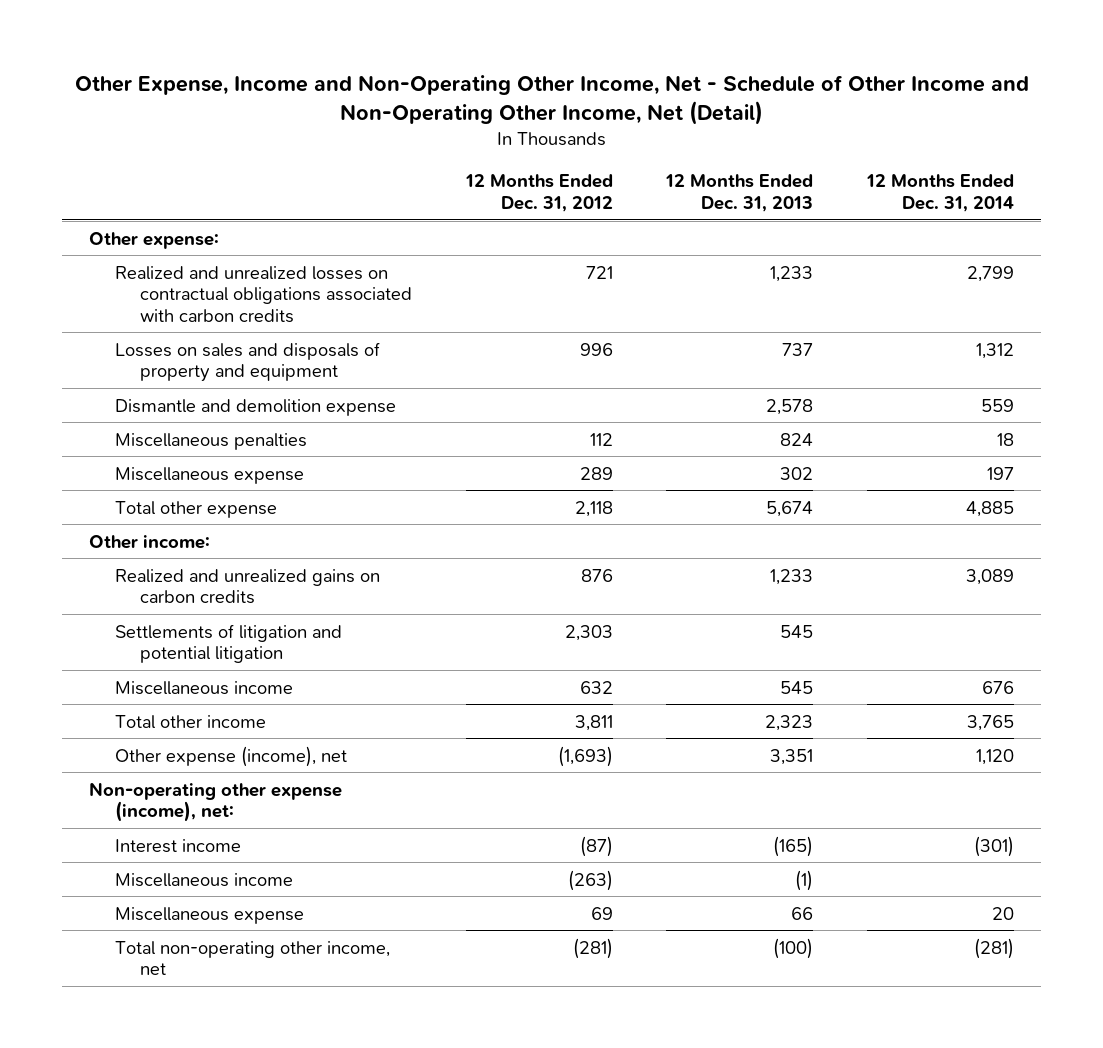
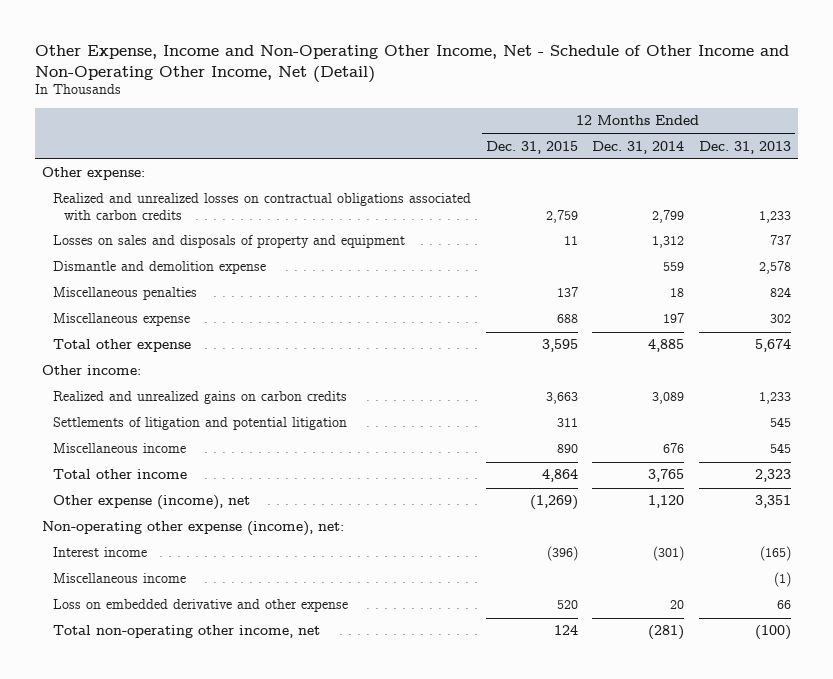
- | 12 Months Ended Dec. 31, 2012 | 12 Months Ended Dec. 31, 2013 | 12 Months Ended Dec. 31, 2014
+ | 12 Months Ended Dec. 31, 2015 | 12 Months Ended Dec. 31, 2014 | 12 Months Ended Dec. 31, 2013
- Miscellaneous expense | 69 | 66 | 20
+ Loss on embedded derivative and other expense | 520 | 20 | 66

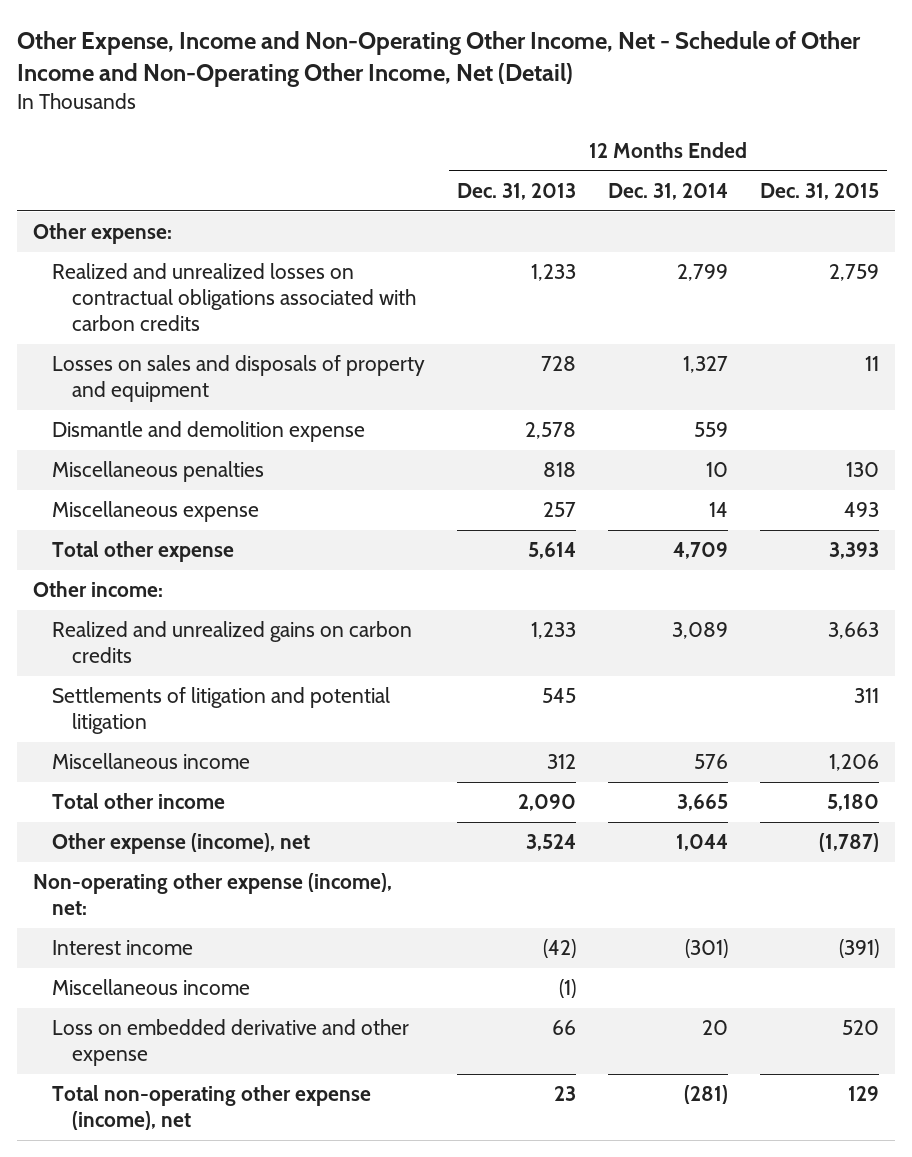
- | 12 Months Ended Dec. 31, 2015 | 12 Months Ended Dec. 31, 2014 | 12 Months Ended Dec. 31, 2013
+ | 12 Months Ended Dec. 31, 2013 | 12 Months Ended Dec. 31, 2014 | 12 Months Ended Dec. 31, 2015
- Losses on sales and disposals of property and equipment | 11 | 1,312 | 737
+ Losses on sales and disposals of property and equipment | 728 | 1,327 | 11
- Miscellaneous penalties | 137 | 18 | 824
- Miscellaneous expense | 688 | 197 | 302
- Total other expense | 3,595 | 4,885 | 5,674
+ Miscellaneous penalties | 818 | 10 | 130
+ Miscellaneous expense | 257 | 14 | 493
+ Total other expense | 5,614 | 4,709 | 3,393
- Miscellaneous income | 890 | 676 | 545
- Total other income | 4,864 | 3,765 | 2,323
- Other expense (income), net | (1,269) | 1,120 | 3,351
+ Miscellaneous income | 312 | 576 | 1,206
+ Total other income | 2,090 | 3,665 | 5,180
+ Other expense (income), net | 3,524 | 1,044 | (1,787)
- Interest income | (396) | (301) | (165)
+ Interest income | (42) | (301) | (391)
- Total non-operating other income, net | 124 | (281) | (100)
+ Total non-operating other expense (income), net | 23 | (281) | 129

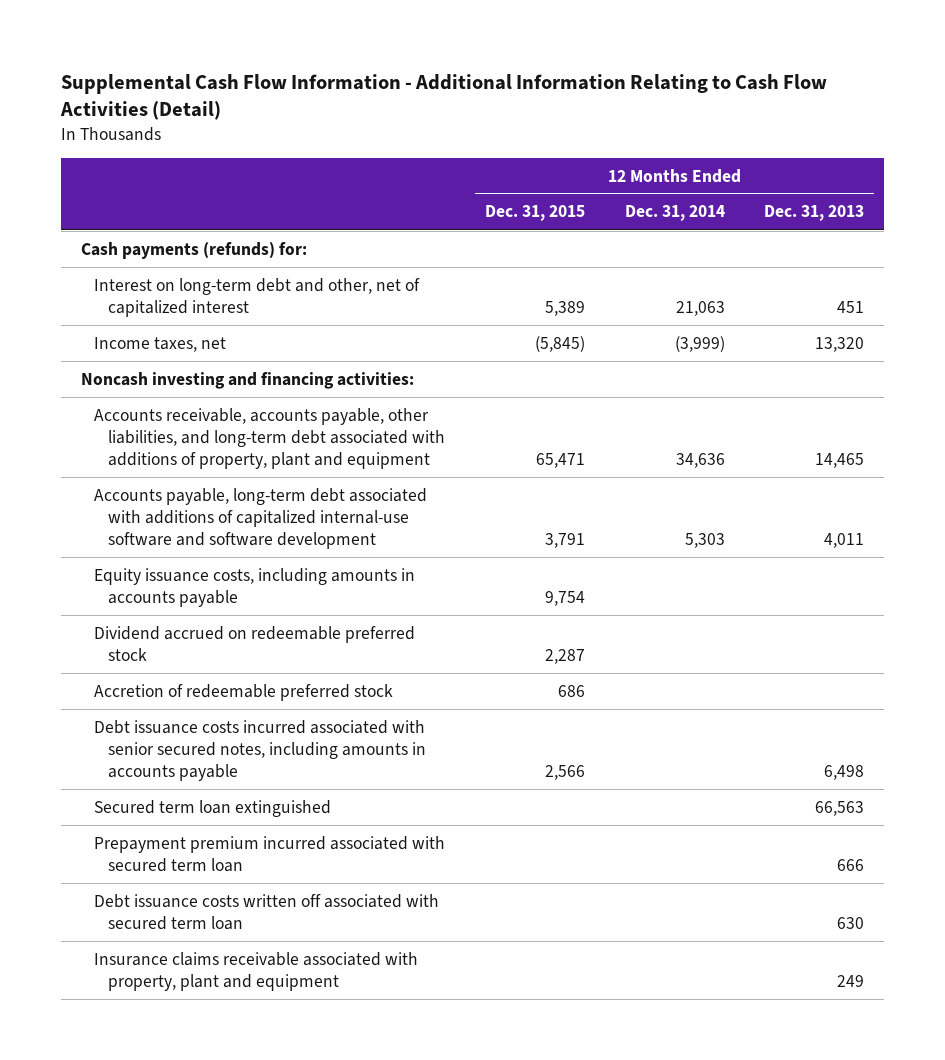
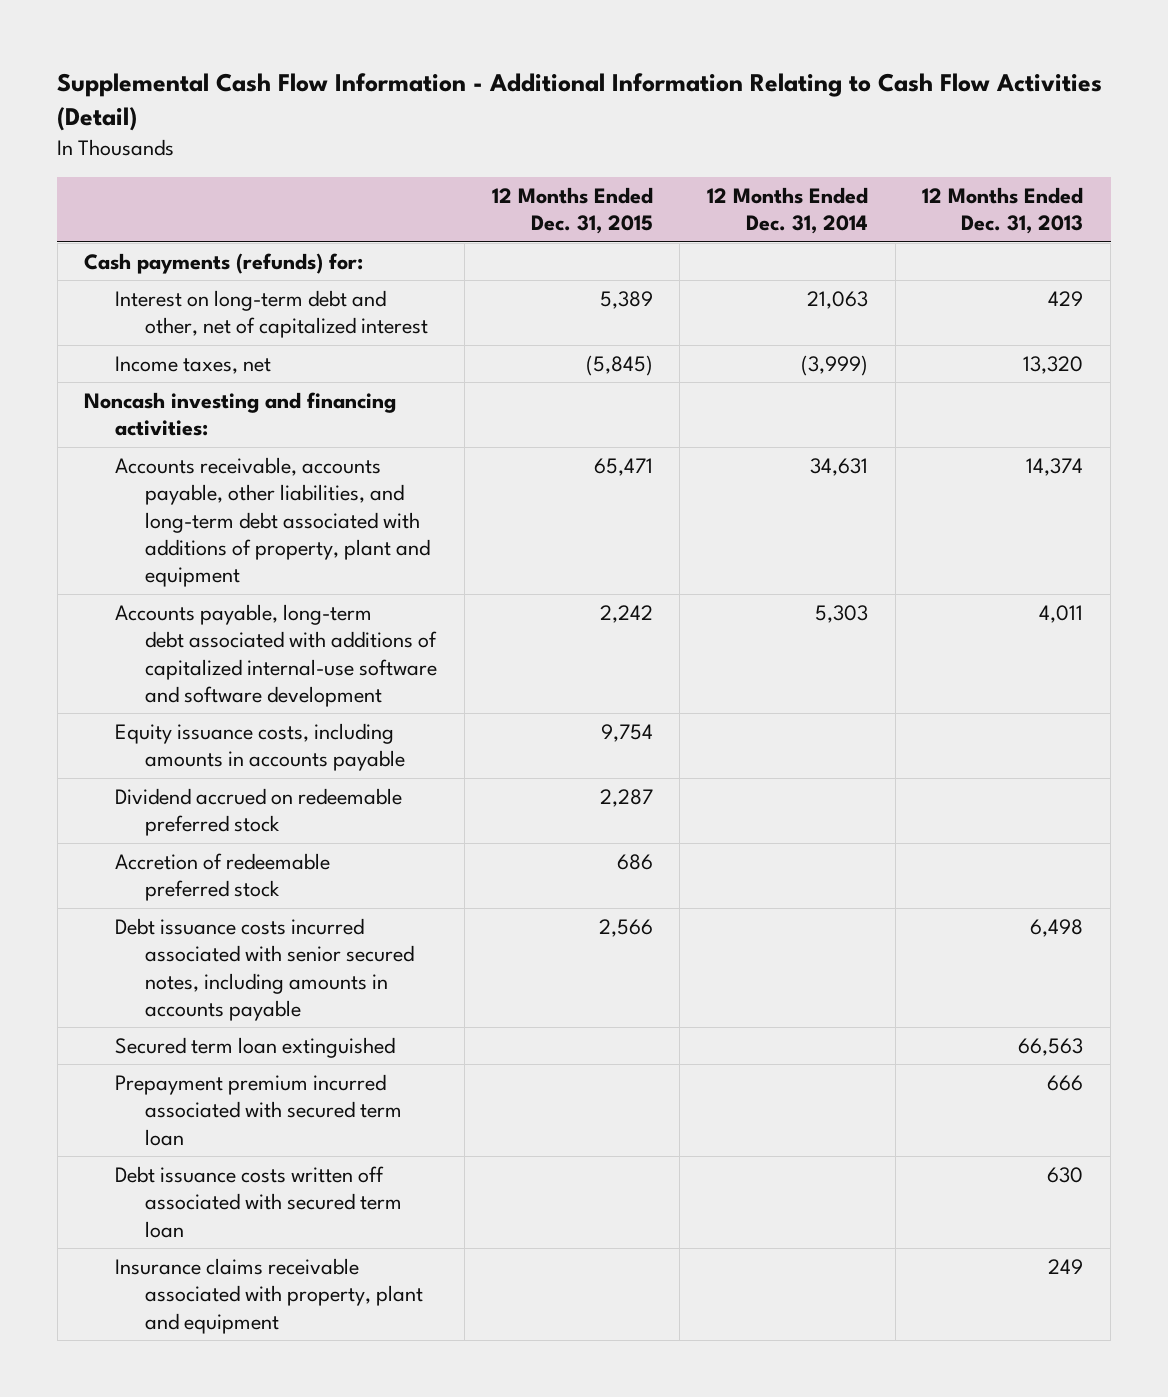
- Interest on long-term debt and other, net of capitalized interest | 5,389 | 21,063 | 451
+ Interest on long-term debt and other, net of capitalized interest | 5,389 | 21,063 | 429
- Accounts receivable, accounts payable, other liabilities, and long-term debt associated with additions of property, plant and equipment | 65,471 | 34,636 | 14,465
- Accounts payable, long-term debt associated with additions of capitalized internal-use software and software development | 3,791 | 5,303 | 4,011
+ Accounts receivable, accounts payable, other liabilities, and long-term debt associated with additions of property, plant and equipment | 65,471 | 34,631 | 14,374
+ Accounts payable, long-term debt associated with additions of capitalized internal-use software and software development | 2,242 | 5,303 | 4,011

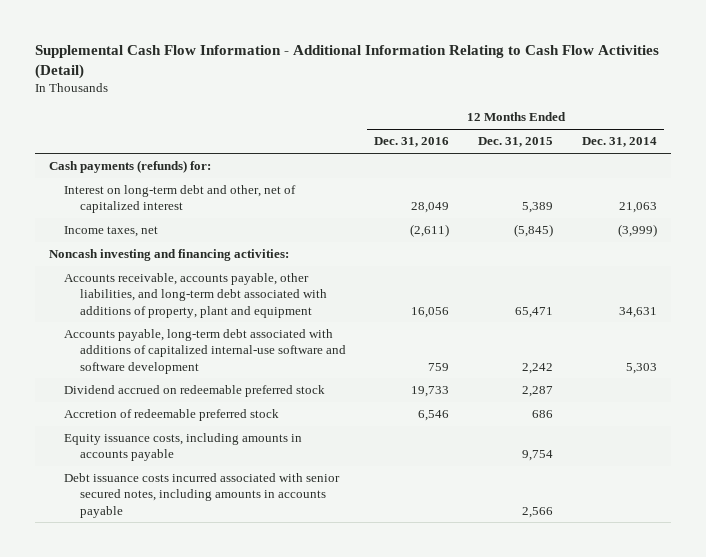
- | 12 Months Ended Dec. 31, 2015 | 12 Months Ended Dec. 31, 2014 | 12 Months Ended Dec. 31, 2013
+ | 12 Months Ended Dec. 31, 2016 | 12 Months Ended Dec. 31, 2015 | 12 Months Ended Dec. 31, 2014
moved down: Equity issuance costs, including amounts in accounts payable | | 9,754 |
- Secured term loan extinguished | | | 66,563
- Prepayment premium incurred associated with secured term loan | | | 666
- Debt issuance costs written off associated with secured term loan | | | 630
- Insurance claims receivable associated with property, plant and equipment | | | 249

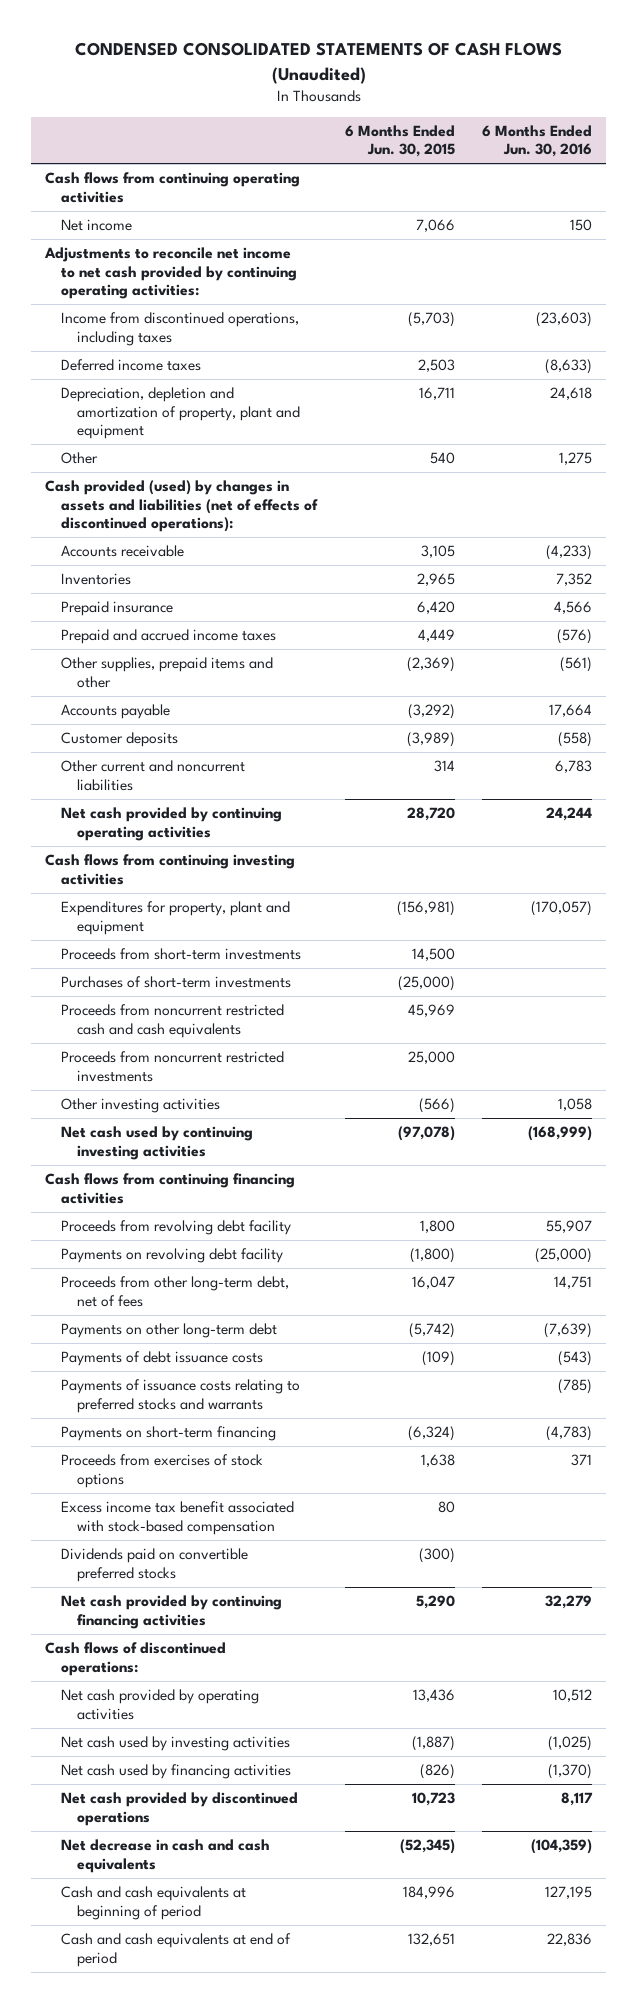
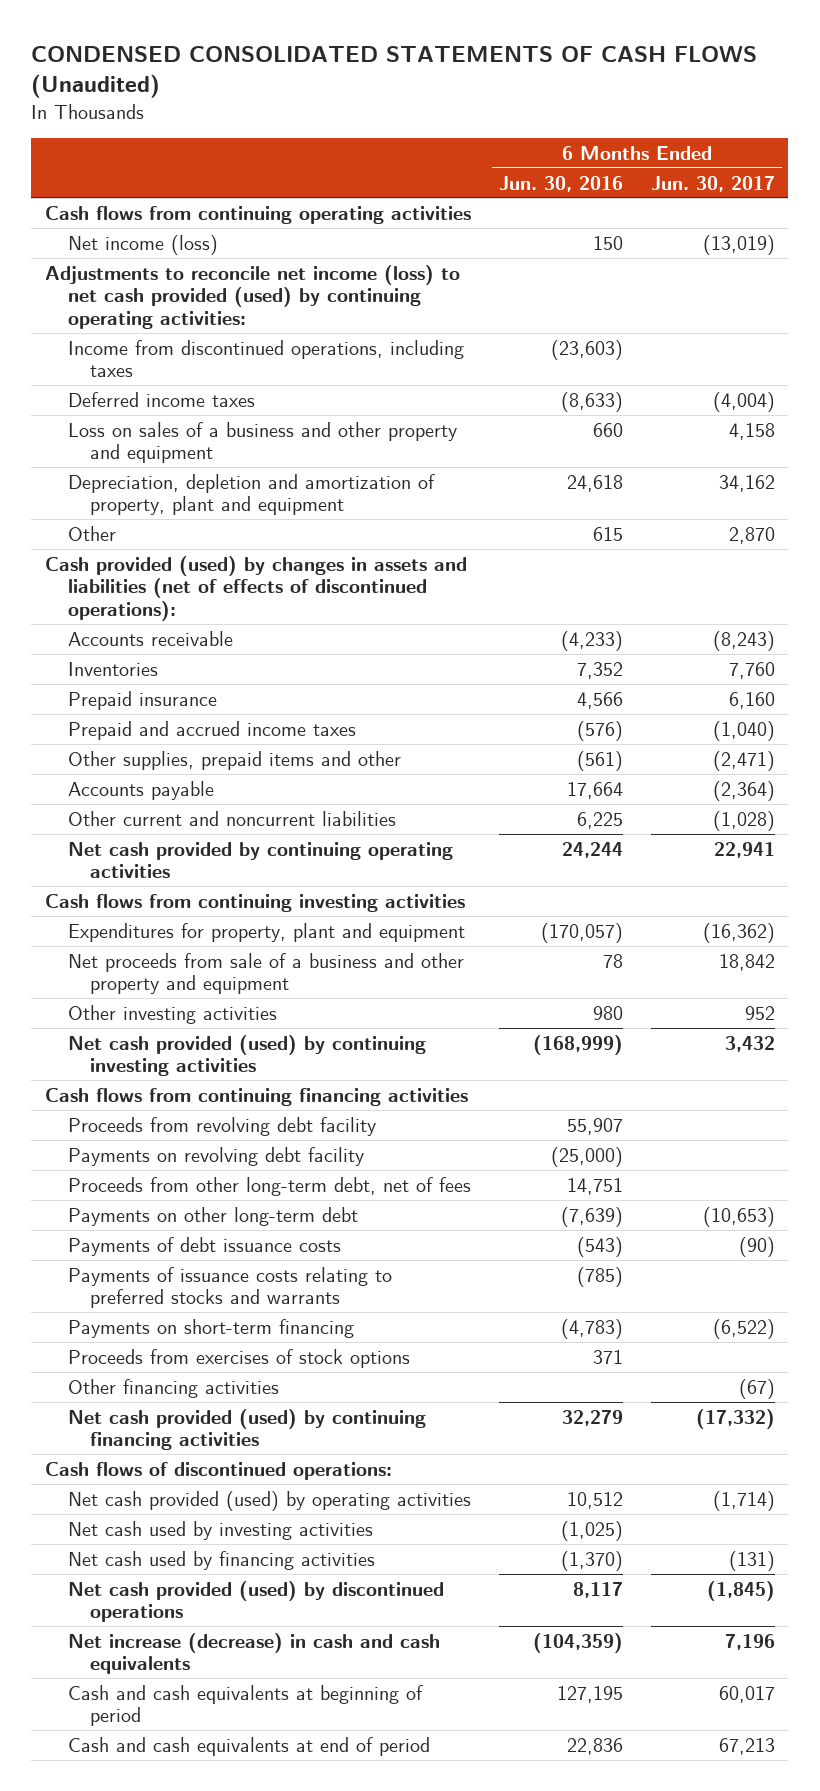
- | 6 Months Ended Jun. 30, 2015 | 6 Months Ended Jun. 30, 2016
+ | 6 Months Ended Jun. 30, 2016 | 6 Months Ended Jun. 30, 2017
- Net income | 7,066 | 150
- Adjustments to reconcile net income to net cash provided by continuing operating activities:
+ Net income (loss) | 150 | (13,019)
+ Adjustments to reconcile net income (loss) to net cash provided (used) by continuing operating activities:
+ Loss on sales of a business and other property and equipment | 660 | 4,158
- Other | 540 | 1,275
+ Other | 615 | 2,870
- Customer deposits | (3,989) | (558)
- Other current and noncurrent liabilities | 314 | 6,783
+ Other current and noncurrent liabilities | 6,225 | (1,028)
- Proceeds from short-term investments | 14,500 |
- Purchases of short-term investments | (25,000) |
- Proceeds from noncurrent restricted cash and cash equivalents | 45,969 |
- Proceeds from noncurrent restricted investments | 25,000 |
- Other investing activities | (566) | 1,058
- Net cash used by continuing investing activities | (97,078) | (168,999)
+ Net proceeds from sale of a business and other property and equipment | 78 | 18,842
+ Other investing activities | 980 | 952
+ Net cash provided (used) by continuing investing activities | (168,999) | 3,432
- Excess income tax benefit associated with stock-based compensation | 80 |
- Dividends paid on convertible preferred stocks | (300) |
- Net cash provided by continuing financing activities | 5,290 | 32,279
+ Other financing activities | | (67)
+ Net cash provided (used) by continuing financing activities | 32,279 | (17,332)
- Net cash provided by operating activities | 13,436 | 10,512
+ Net cash provided (used) by operating activities | 10,512 | (1,714)
- Net cash provided by discontinued operations | 10,723 | 8,117
- Net decrease in cash and cash equivalents | (52,345) | (104,359)
+ Net cash provided (used) by discontinued operations | 8,117 | (1,845)
+ Net increase (decrease) in cash and cash equivalents | (104,359) | 7,196

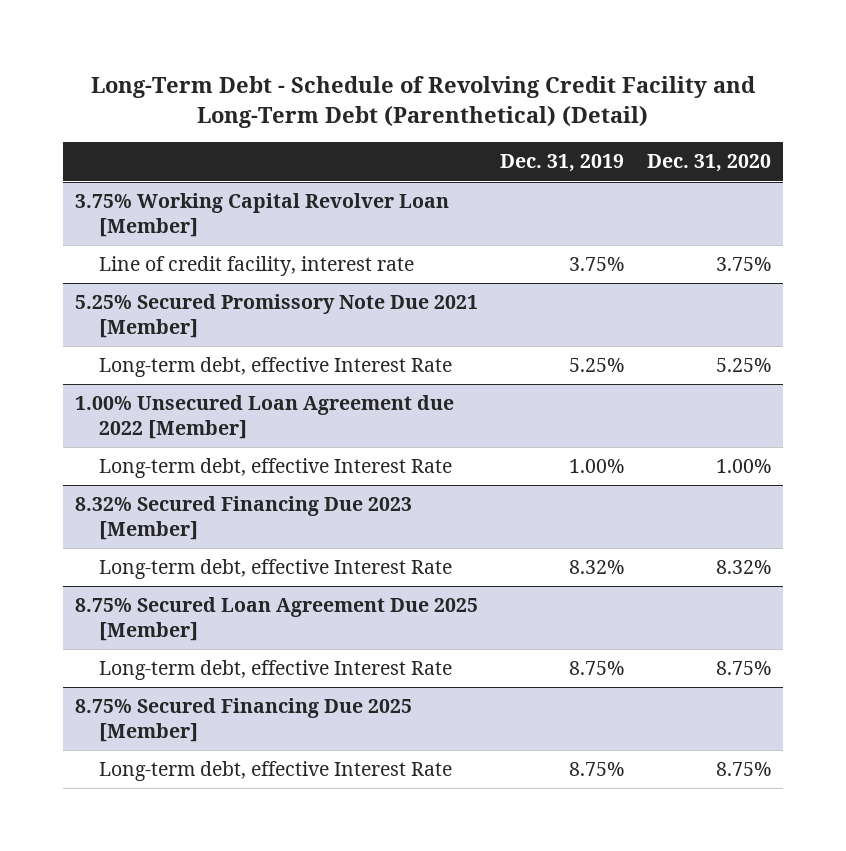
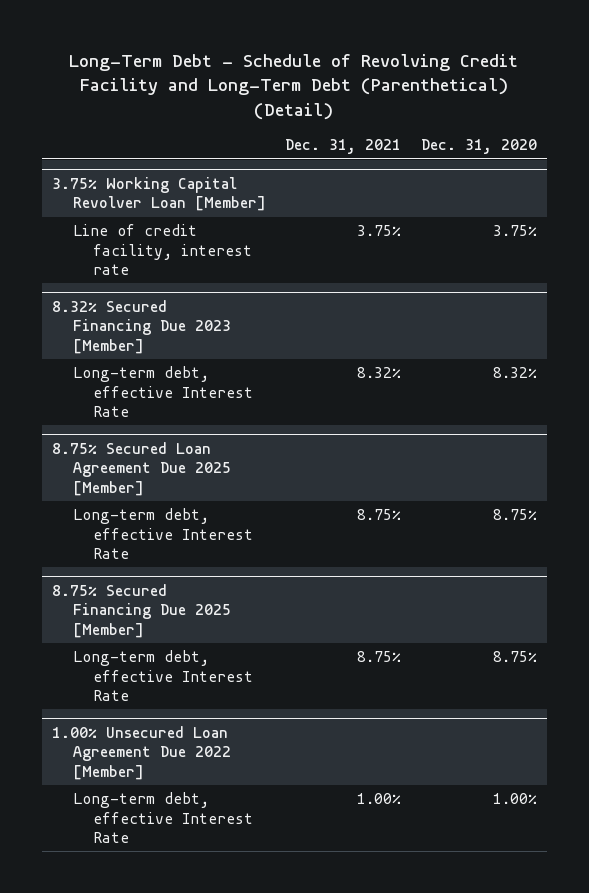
- | Dec. 31, 2019 | Dec. 31, 2020
+ | Dec. 31, 2021 | Dec. 31, 2020
- 5.25% Secured Promissory Note Due 2021 [Member]
- Long-term debt, effective Interest Rate | 5.25% | 5.25%
- 1.00% Unsecured Loan Agreement due 2022 [Member]
- Long-term debt, effective Interest Rate | 1.00% | 1.00%
+ 1.00% Unsecured Loan Agreement Due 2022 [Member]
+ Long-term debt, effective Interest Rate | 1.00% | 1.00%

